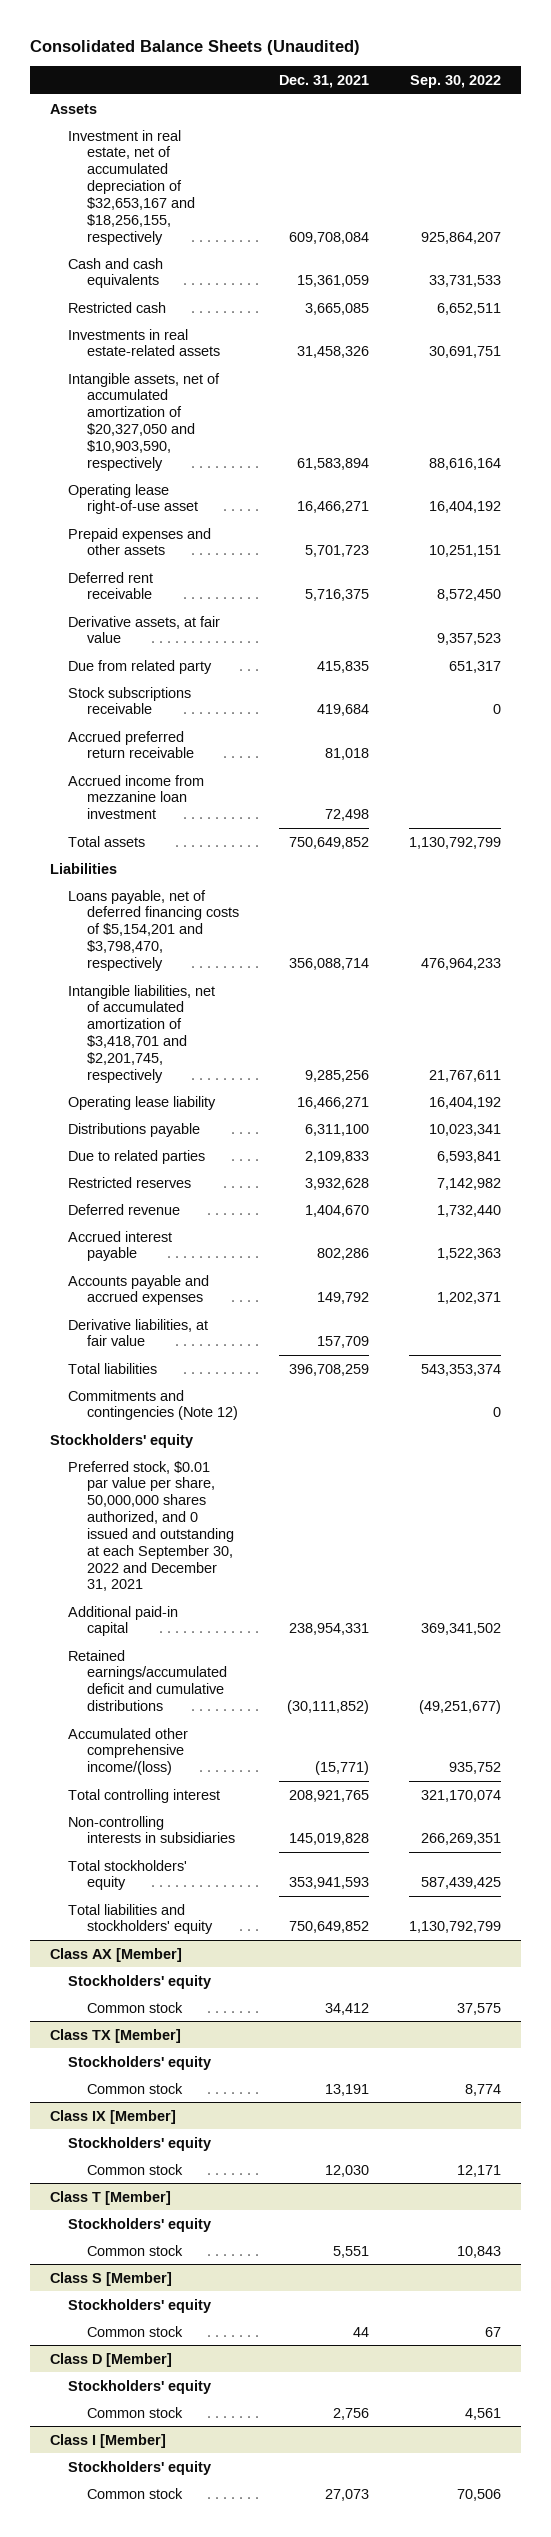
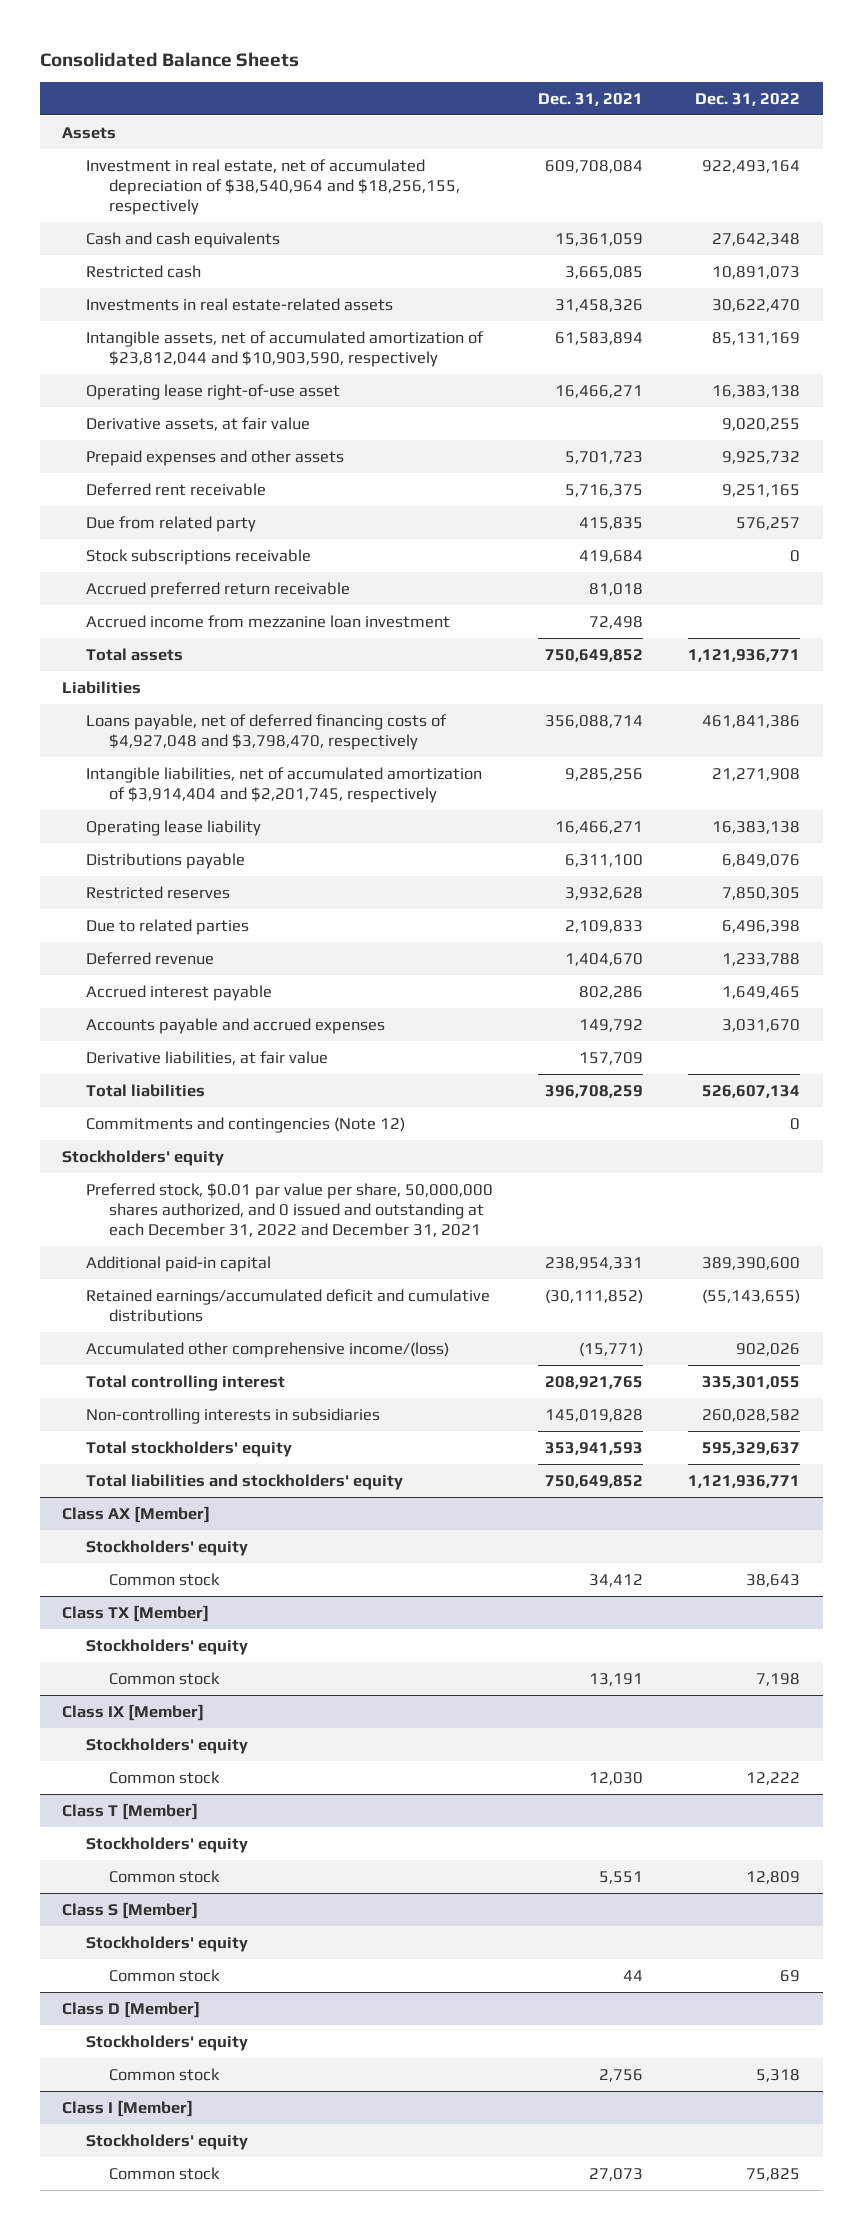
- Consolidated Balance Sheets (Unaudited)
+ Consolidated Balance Sheets
- | Dec. 31, 2021 | Sep. 30, 2022
+ | Dec. 31, 2021 | Dec. 31, 2022
- Investment in real estate, net of accumulated depreciation of $32,653,167 and $18,256,155, respectively | 609,708,084 | 925,864,207
+ Investment in real estate, net of accumulated depreciation of $38,540,964 and $18,256,155, respectively | 609,708,084 | 922,493,164
- Intangible assets, net of accumulated amortization of $20,327,050 and $10,903,590, respectively | 61,583,894 | 88,616,164
+ Intangible assets, net of accumulated amortization of $23,812,044 and $10,903,590, respectively | 61,583,894 | 85,131,169
moved up: Derivative assets, at fair value | | 9,020,255
- Loans payable, net of deferred financing costs of $5,154,201 and $3,798,470, respectively | 356,088,714 | 476,964,233
- Intangible liabilities, net of accumulated amortization of $3,418,701 and $2,201,745, respectively | 9,285,256 | 21,767,611
+ Loans payable, net of deferred financing costs of $4,927,048 and $3,798,470, respectively | 356,088,714 | 461,841,386
+ Intangible liabilities, net of accumulated amortization of $3,914,404 and $2,201,745, respectively | 9,285,256 | 21,271,908
moved down: Due to related parties | 2,109,833 | 6,496,398
- Preferred stock, $0.01 par value per share, 50,000,000 shares authorized, and 0 issued and outstanding at each September 30, 2022 and December 31, 2021
+ Preferred stock, $0.01 par value per share, 50,000,000 shares authorized, and 0 issued and outstanding at each December 31, 2022 and December 31, 2021

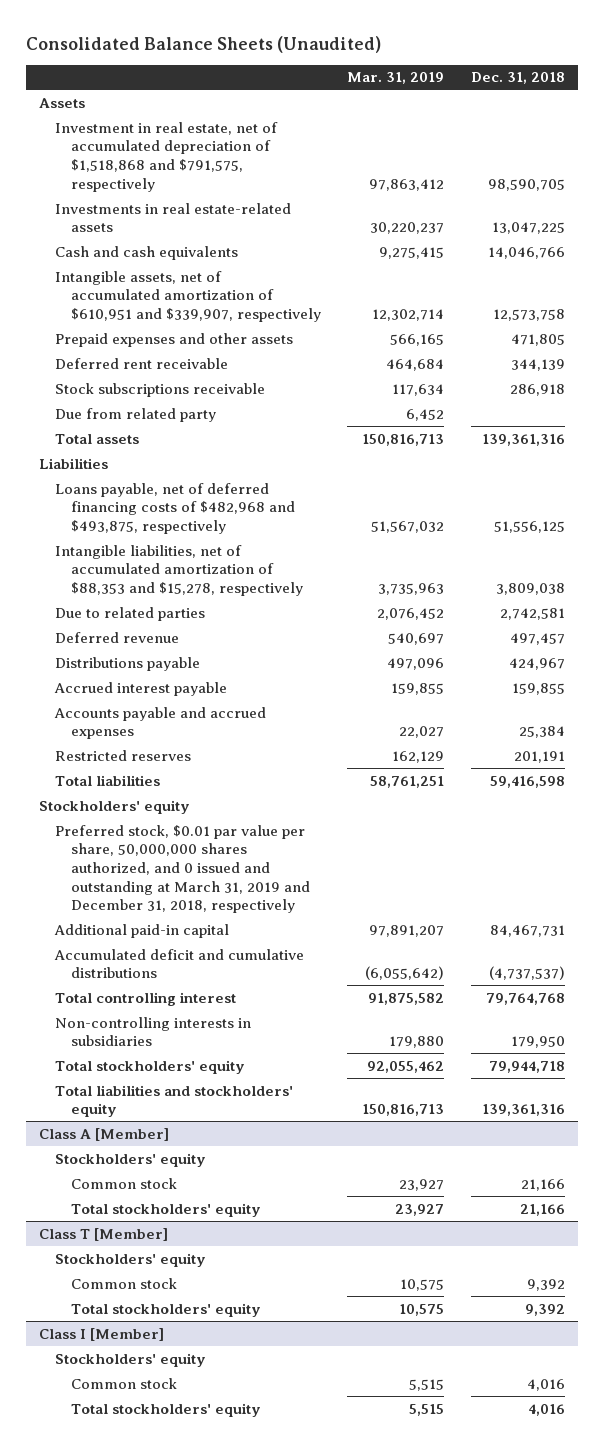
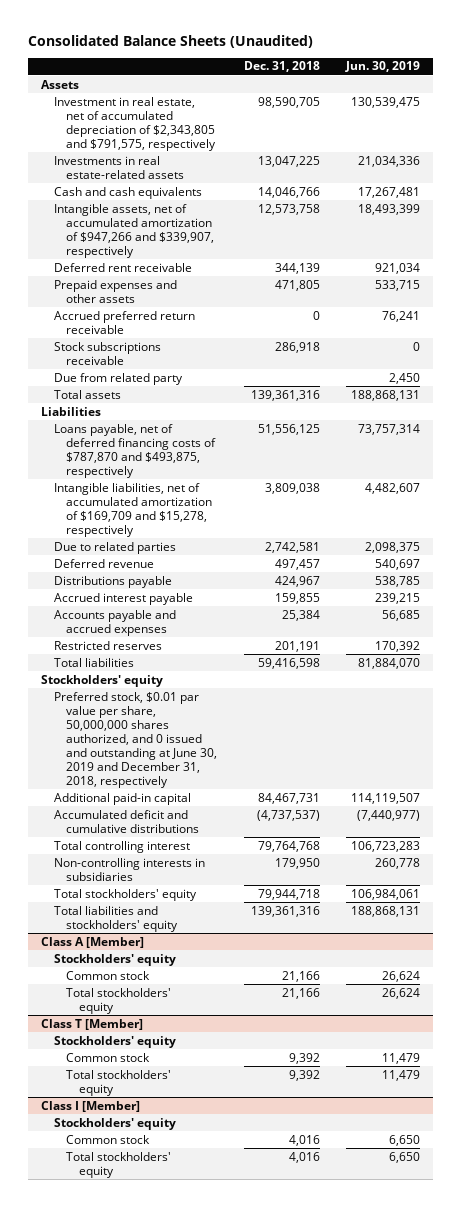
- | Mar. 31, 2019 | Dec. 31, 2018
+ | Dec. 31, 2018 | Jun. 30, 2019
- Investment in real estate, net of accumulated depreciation of $1,518,868 and $791,575, respectively | 97,863,412 | 98,590,705
+ Investment in real estate, net of accumulated depreciation of $2,343,805 and $791,575, respectively | 98,590,705 | 130,539,475
- Intangible assets, net of accumulated amortization of $610,951 and $339,907, respectively | 12,302,714 | 12,573,758
+ Intangible assets, net of accumulated amortization of $947,266 and $339,907, respectively | 12,573,758 | 18,493,399
moved down: Prepaid expenses and other assets | 471,805 | 533,715
+ Accrued preferred return receivable | 0 | 76,241
- Loans payable, net of deferred financing costs of $482,968 and $493,875, respectively | 51,567,032 | 51,556,125
- Intangible liabilities, net of accumulated amortization of $88,353 and $15,278, respectively | 3,735,963 | 3,809,038
+ Loans payable, net of deferred financing costs of $787,870 and $493,875, respectively | 51,556,125 | 73,757,314
+ Intangible liabilities, net of accumulated amortization of $169,709 and $15,278, respectively | 3,809,038 | 4,482,607
- Preferred stock, $0.01 par value per share, 50,000,000 shares authorized, and 0 issued and outstanding at March 31, 2019 and December 31, 2018, respectively
+ Preferred stock, $0.01 par value per share, 50,000,000 shares authorized, and 0 issued and outstanding at June 30, 2019 and December 31, 2018, respectively

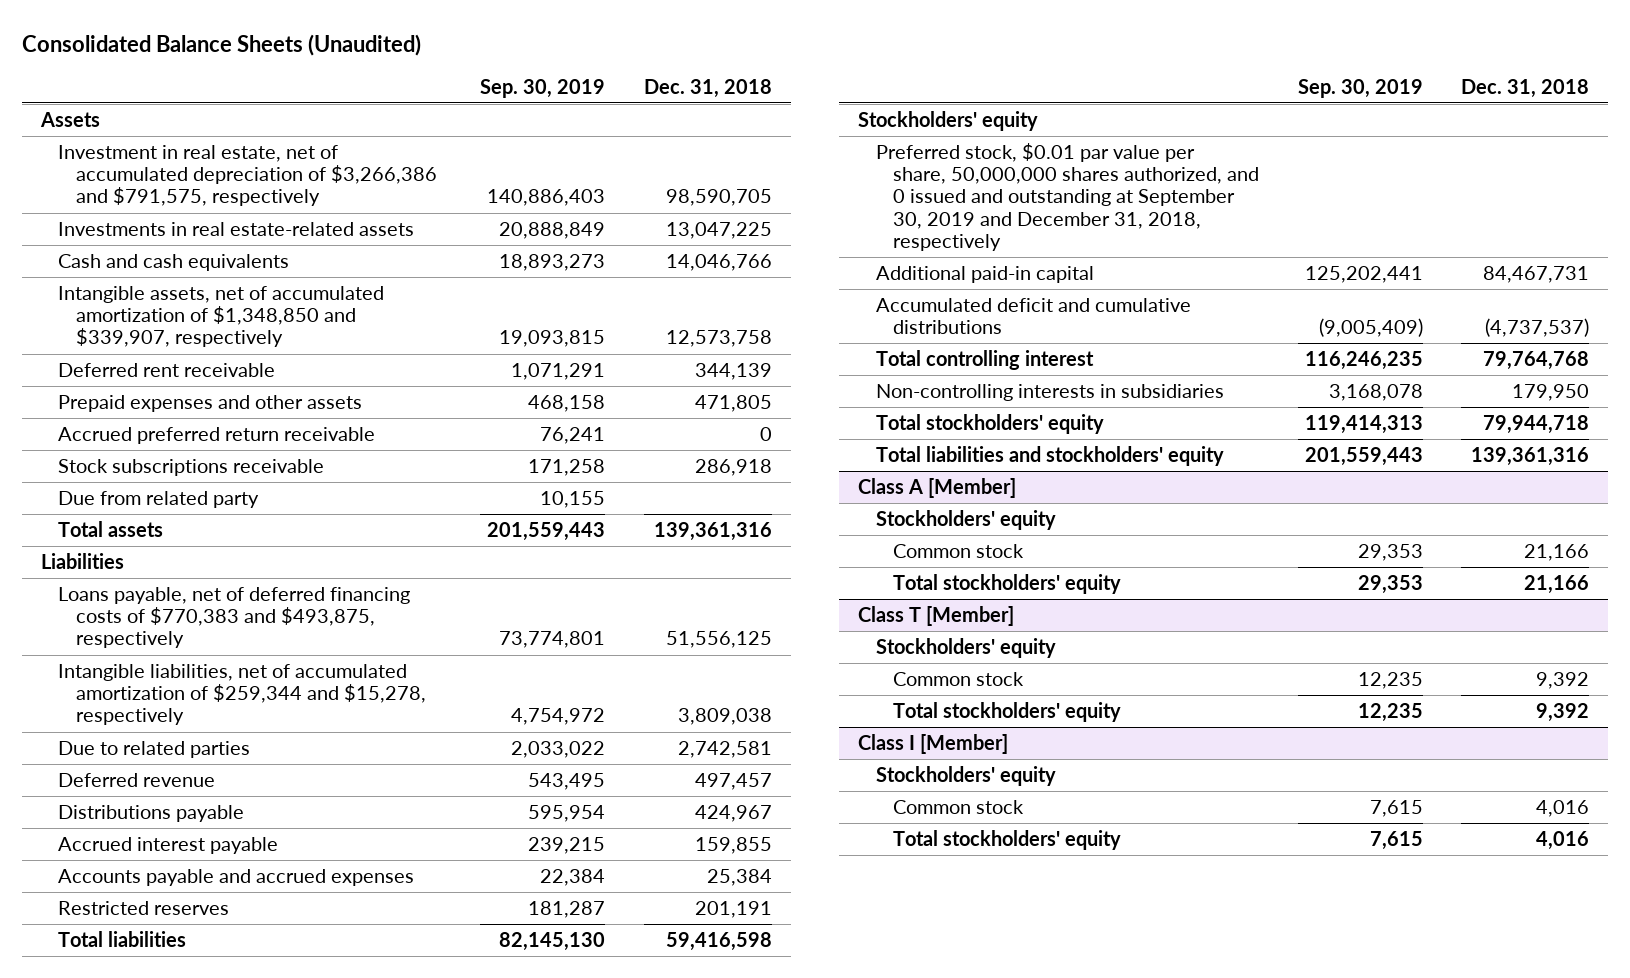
- | Dec. 31, 2018 | Jun. 30, 2019
+ | Sep. 30, 2019 | Dec. 31, 2018
- Investment in real estate, net of accumulated depreciation of $2,343,805 and $791,575, respectively | 98,590,705 | 130,539,475
+ Investment in real estate, net of accumulated depreciation of $3,266,386 and $791,575, respectively | 140,886,403 | 98,590,705
- Intangible assets, net of accumulated amortization of $947,266 and $339,907, respectively | 12,573,758 | 18,493,399
+ Intangible assets, net of accumulated amortization of $1,348,850 and $339,907, respectively | 19,093,815 | 12,573,758
- Loans payable, net of deferred financing costs of $787,870 and $493,875, respectively | 51,556,125 | 73,757,314
- Intangible liabilities, net of accumulated amortization of $169,709 and $15,278, respectively | 3,809,038 | 4,482,607
+ Loans payable, net of deferred financing costs of $770,383 and $493,875, respectively | 73,774,801 | 51,556,125
+ Intangible liabilities, net of accumulated amortization of $259,344 and $15,278, respectively | 4,754,972 | 3,809,038
- Preferred stock, $0.01 par value per share, 50,000,000 shares authorized, and 0 issued and outstanding at June 30, 2019 and December 31, 2018, respectively
+ Preferred stock, $0.01 par value per share, 50,000,000 shares authorized, and 0 issued and outstanding at September 30, 2019 and December 31, 2018, respectively

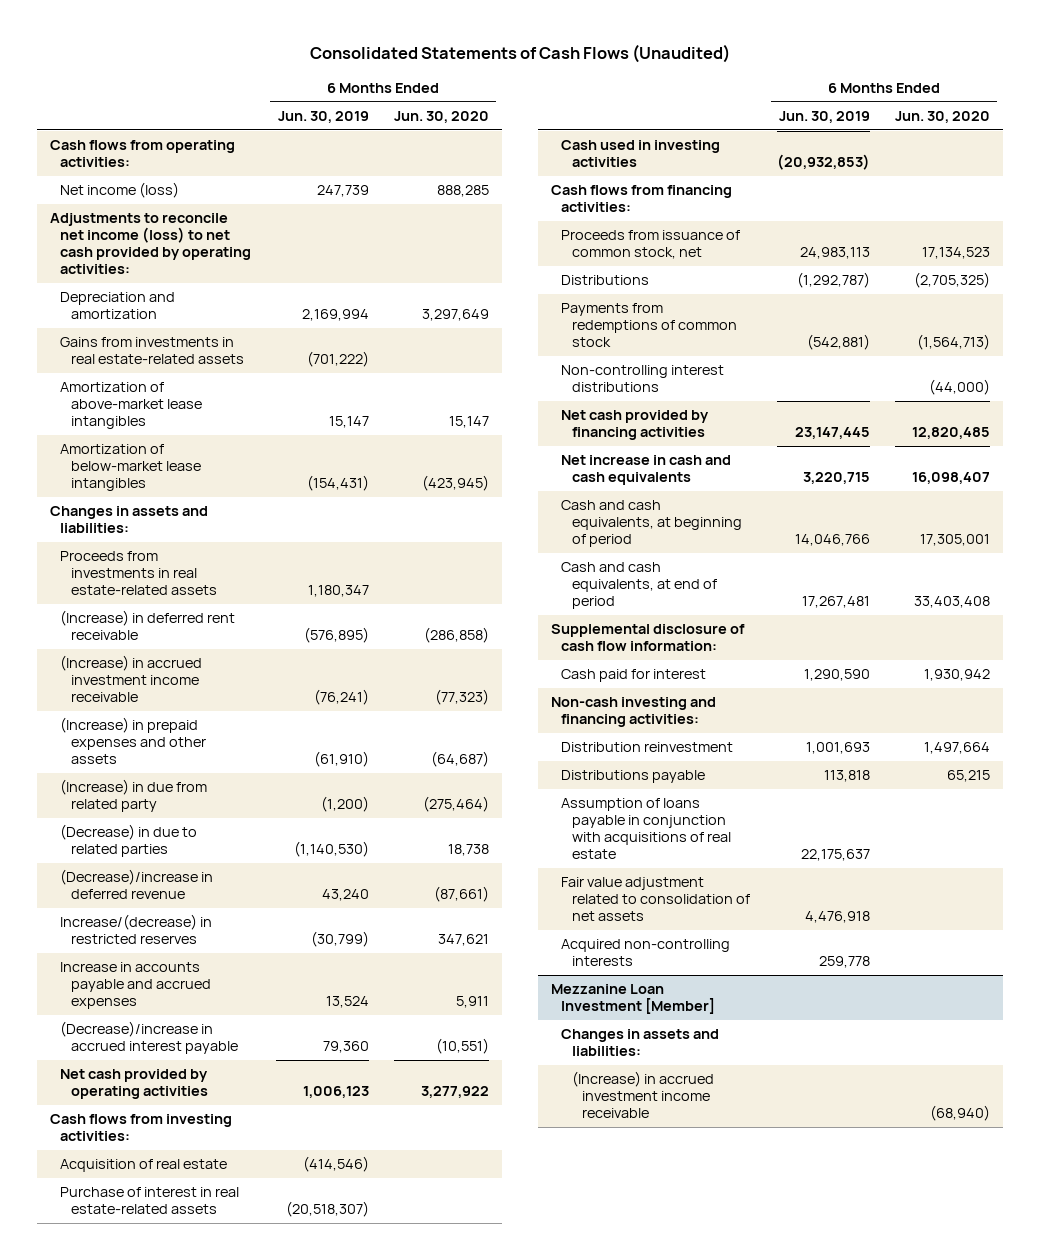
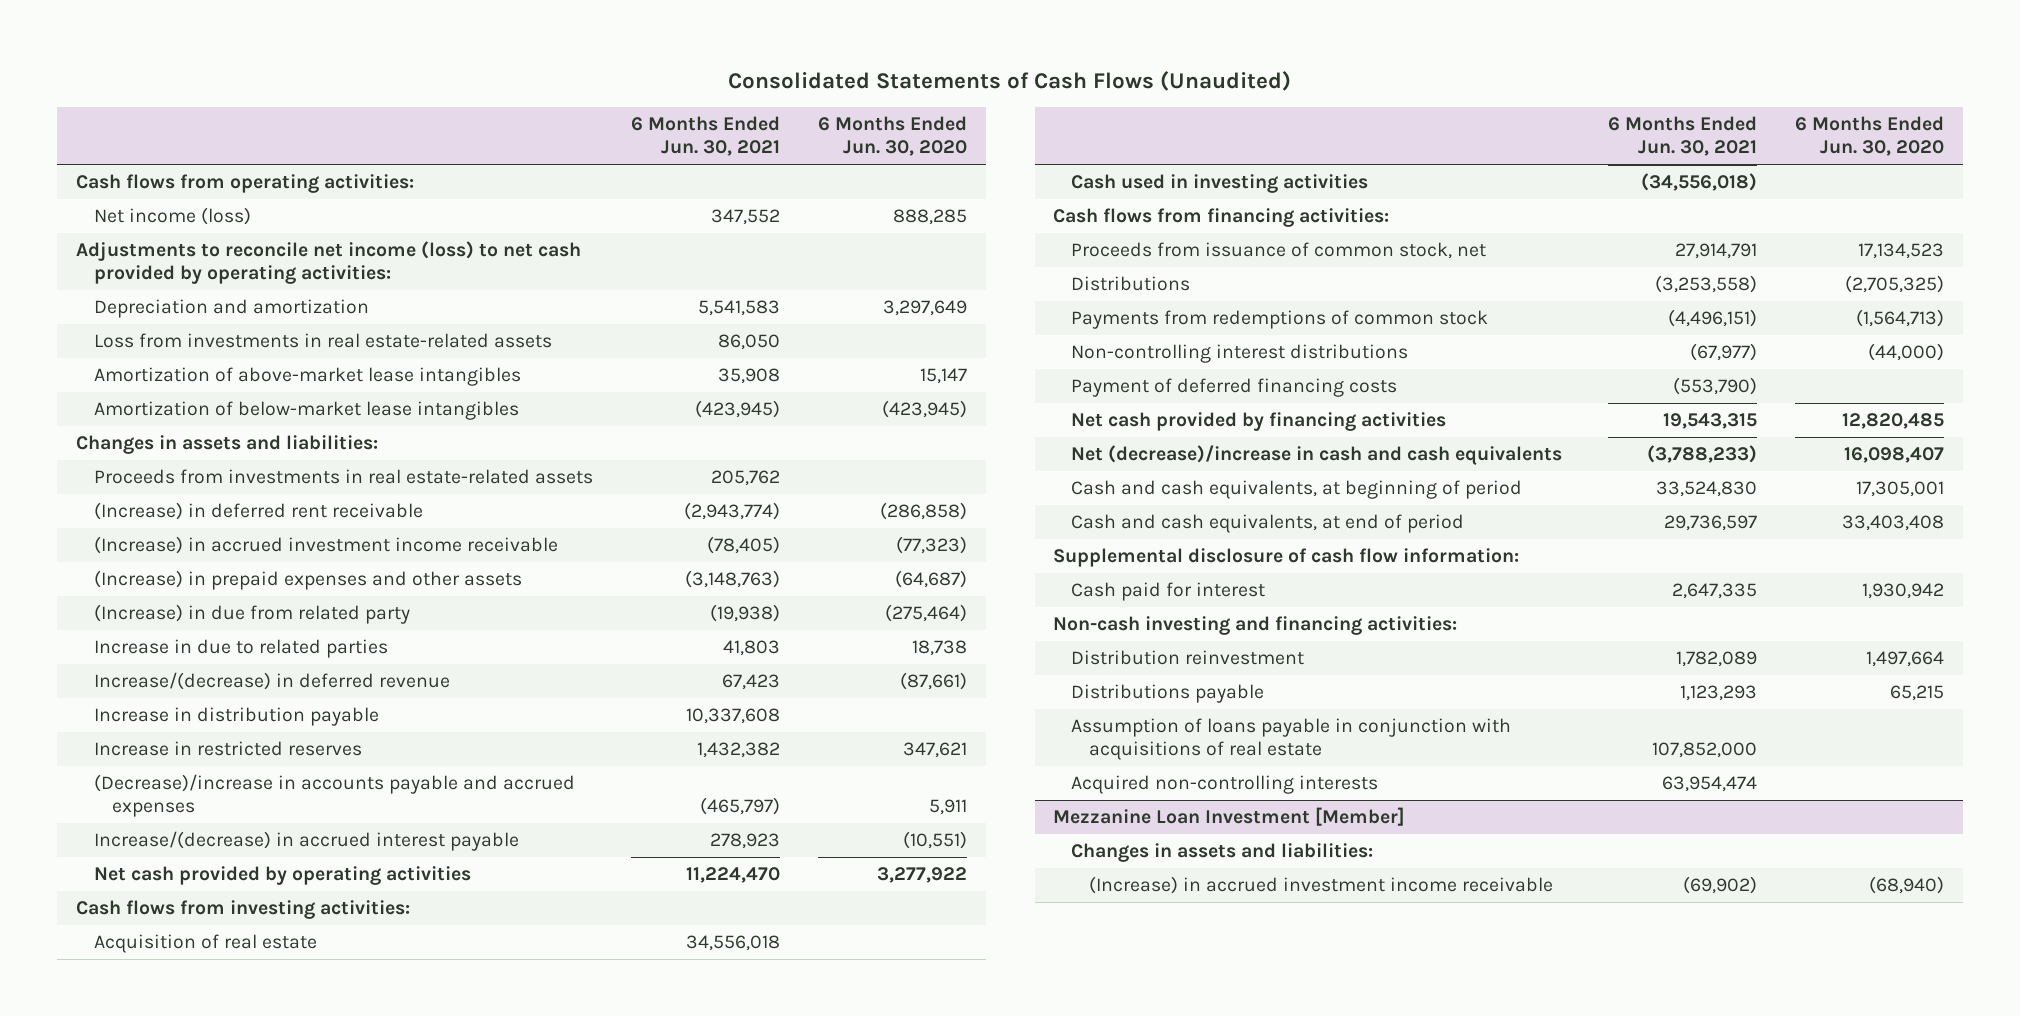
- | 6 Months Ended Jun. 30, 2019 | 6 Months Ended Jun. 30, 2020
+ | 6 Months Ended Jun. 30, 2021 | 6 Months Ended Jun. 30, 2020
- Gains from investments in real estate-related assets | (701,222) |
+ Loss from investments in real estate-related assets | 86,050 |
- (Decrease) in due to related parties | (1,140,530) | 18,738
- (Decrease)/increase in deferred revenue | 43,240 | (87,661)
- Increase/(decrease) in restricted reserves | (30,799) | 347,621
- Increase in accounts payable and accrued expenses | 13,524 | 5,911
- (Decrease)/increase in accrued interest payable | 79,360 | (10,551)
+ Increase in due to related parties | 41,803 | 18,738
+ Increase/(decrease) in deferred revenue | 67,423 | (87,661)
+ Increase in distribution payable | 10,337,608 |
+ Increase in restricted reserves | 1,432,382 | 347,621
+ (Decrease)/increase in accounts payable and accrued expenses | (465,797) | 5,911
+ Increase/(decrease) in accrued interest payable | 278,923 | (10,551)
- Purchase of interest in real estate-related assets | (20,518,307) |
+ Payment of deferred financing costs | (553,790) |
- Net increase in cash and cash equivalents | 3,220,715 | 16,098,407
+ Net (decrease)/increase in cash and cash equivalents | (3,788,233) | 16,098,407
- Fair value adjustment related to consolidation of net assets | 4,476,918 |

